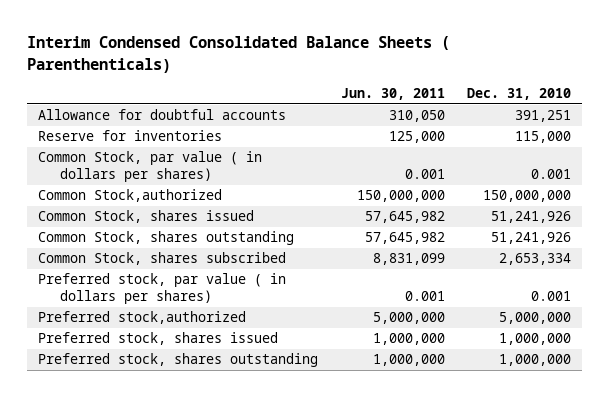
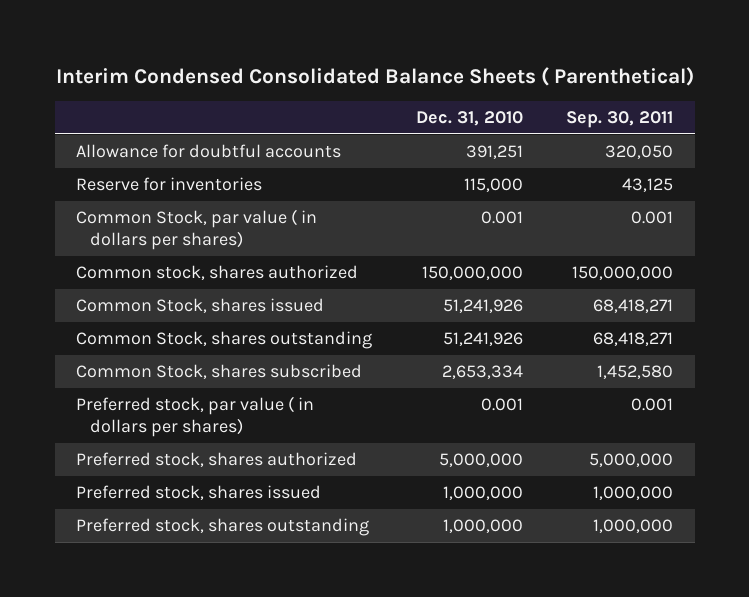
- Interim Condensed Consolidated Balance Sheets ( Parenthenticals)
+ Interim Condensed Consolidated Balance Sheets ( Parenthetical)
- | Jun. 30, 2011 | Dec. 31, 2010
+ | Dec. 31, 2010 | Sep. 30, 2011
- Common Stock,authorized | 150,000,000 | 150,000,000
+ Common stock, shares authorized | 150,000,000 | 150,000,000
- Preferred stock,authorized | 5,000,000 | 5,000,000
+ Preferred stock, shares authorized | 5,000,000 | 5,000,000

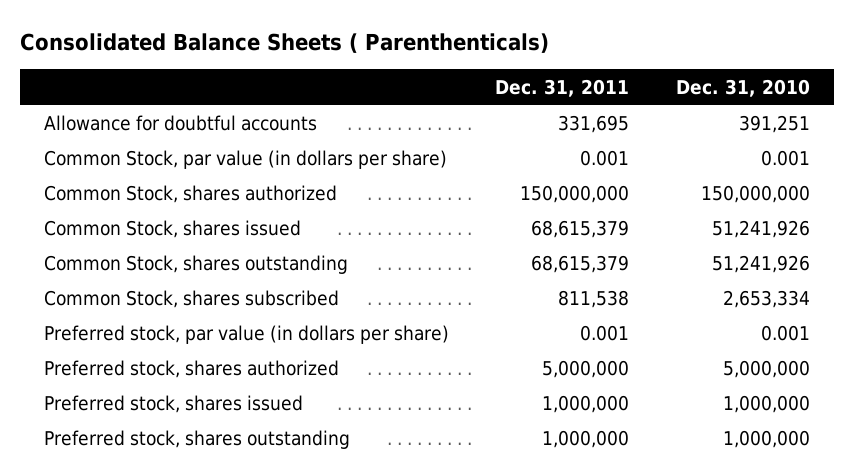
- Interim Condensed Consolidated Balance Sheets ( Parenthetical)
+ Consolidated Balance Sheets ( Parenthenticals)
- | Dec. 31, 2010 | Sep. 30, 2011
+ | Dec. 31, 2011 | Dec. 31, 2010
- Reserve for inventories | 115,000 | 43,125
- Common Stock, par value ( in dollars per shares) | 0.001 | 0.001
- Common stock, shares authorized | 150,000,000 | 150,000,000
+ Common Stock, par value (in dollars per share) | 0.001 | 0.001
+ Common Stock, shares authorized | 150,000,000 | 150,000,000
- Preferred stock, par value ( in dollars per shares) | 0.001 | 0.001
+ Preferred stock, par value (in dollars per share) | 0.001 | 0.001

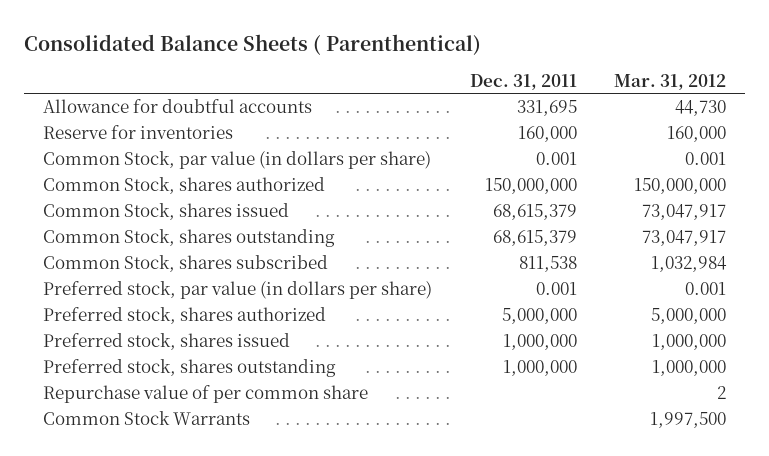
- Consolidated Balance Sheets ( Parenthenticals)
+ Consolidated Balance Sheets ( Parenthentical)
- | Dec. 31, 2011 | Dec. 31, 2010
+ | Dec. 31, 2011 | Mar. 31, 2012
+ Reserve for inventories | 160,000 | 160,000
+ Repurchase value of per common share | | 2
+ Common Stock Warrants | | 1,997,500

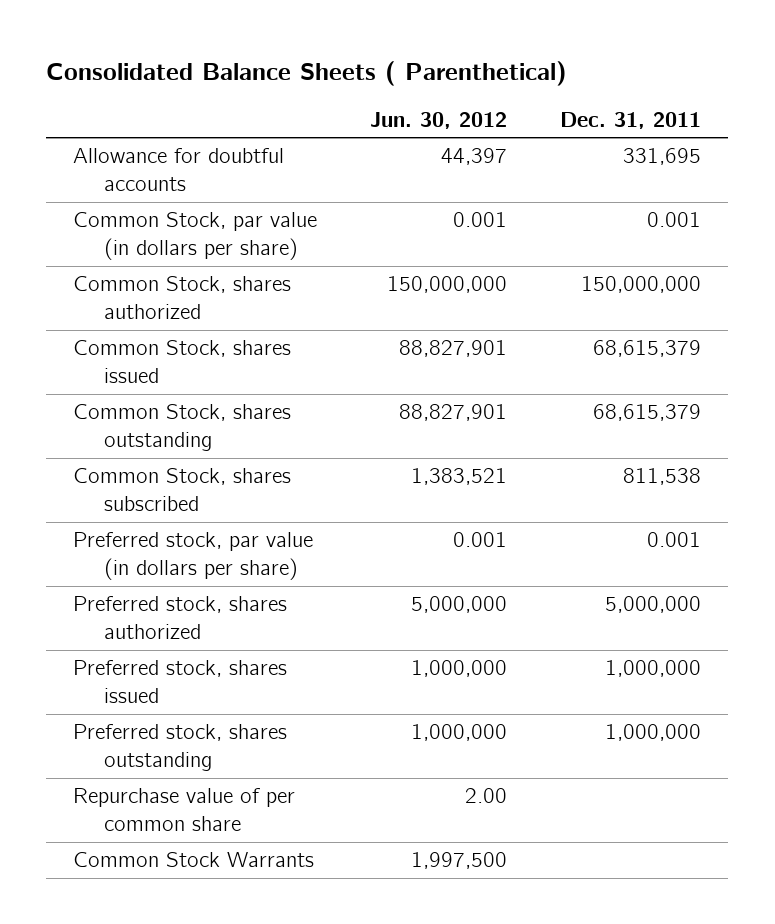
- Consolidated Balance Sheets ( Parenthentical)
+ Consolidated Balance Sheets ( Parenthetical)
- | Dec. 31, 2011 | Mar. 31, 2012
+ | Jun. 30, 2012 | Dec. 31, 2011
- Reserve for inventories | 160,000 | 160,000

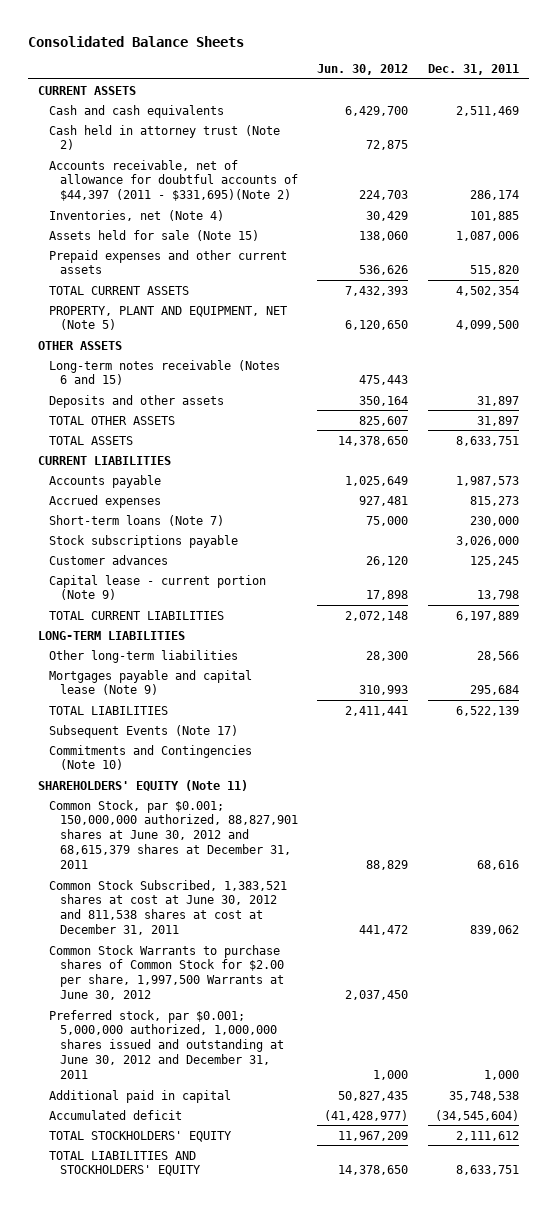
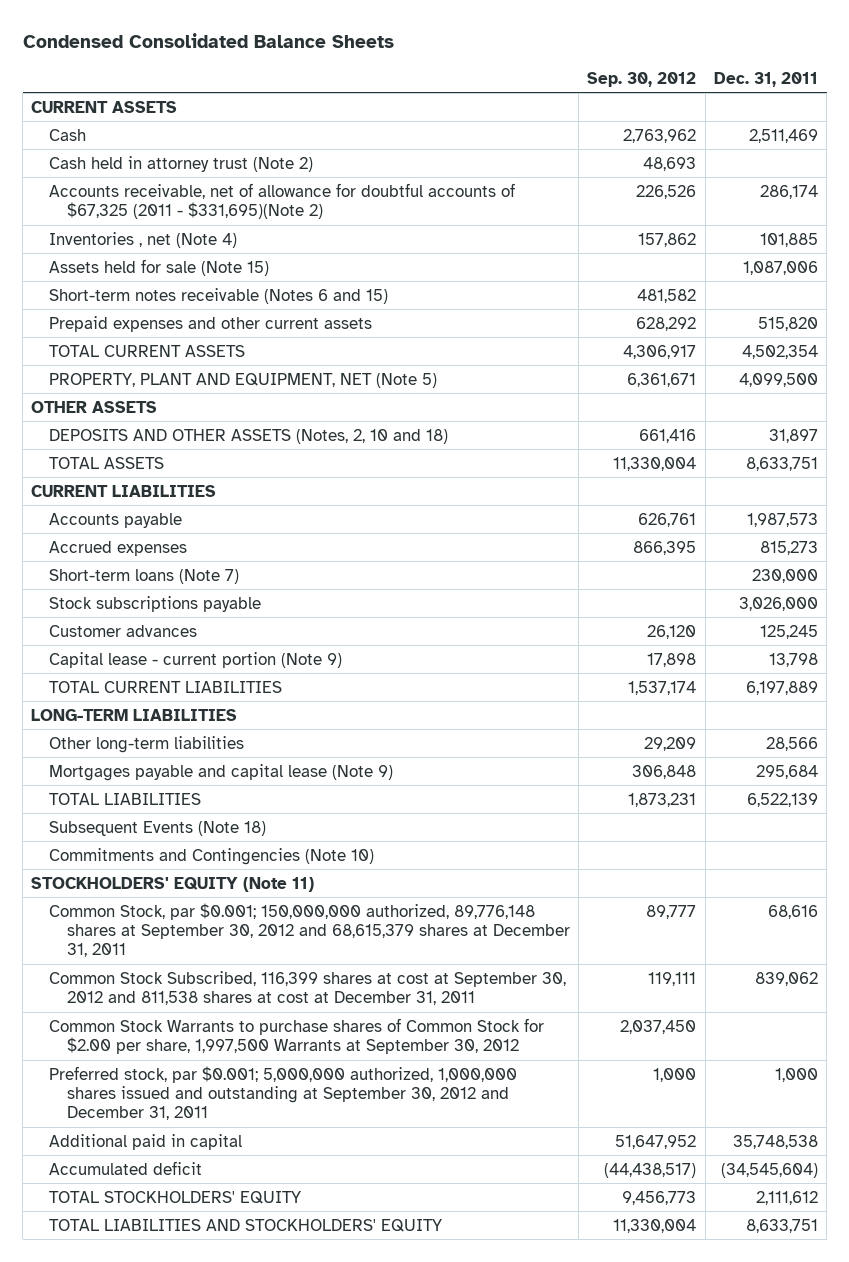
- Consolidated Balance Sheets
+ Condensed Consolidated Balance Sheets
- | Jun. 30, 2012 | Dec. 31, 2011
+ | Sep. 30, 2012 | Dec. 31, 2011
- Cash and cash equivalents | 6,429,700 | 2,511,469
+ Cash | 2,763,962 | 2,511,469
- Accounts receivable, net of allowance for doubtful accounts of $44,397 (2011 - $331,695)(Note 2) | 224,703 | 286,174
- Inventories, net (Note 4) | 30,429 | 101,885
+ Accounts receivable, net of allowance for doubtful accounts of $67,325 (2011 - $331,695)(Note 2) | 226,526 | 286,174
+ Inventories , net (Note 4) | 157,862 | 101,885
+ Short-term notes receivable (Notes 6 and 15) | 481,582 |
- Long-term notes receivable (Notes 6 and 15) | 475,443 |
- Deposits and other assets | 350,164 | 31,897
- TOTAL OTHER ASSETS | 825,607 | 31,897
+ DEPOSITS AND OTHER ASSETS (Notes, 2, 10 and 18) | 661,416 | 31,897
- Subsequent Events (Note 17)
+ Subsequent Events (Note 18)
- SHAREHOLDERS' EQUITY (Note 11)
- Common Stock, par $0.001; 150,000,000 authorized, 88,827,901 shares at June 30, 2012 and 68,615,379 shares at December 31, 2011 | 88,829 | 68,616
- Common Stock Subscribed, 1,383,521 shares at cost at June 30, 2012 and 811,538 shares at cost at December 31, 2011 | 441,472 | 839,062
- Common Stock Warrants to purchase shares of Common Stock for $2.00 per share, 1,997,500 Warrants at June 30, 2012 | 2,037,450 |
- Preferred stock, par $0.001; 5,000,000 authorized, 1,000,000 shares issued and outstanding at June 30, 2012 and December 31, 2011 | 1,000 | 1,000
+ STOCKHOLDERS' EQUITY (Note 11)
+ Common Stock, par $0.001; 150,000,000 authorized, 89,776,148 shares at September 30, 2012 and 68,615,379 shares at December 31, 2011 | 89,777 | 68,616
+ Common Stock Subscribed, 116,399 shares at cost at September 30, 2012 and 811,538 shares at cost at December 31, 2011 | 119,111 | 839,062
+ Common Stock Warrants to purchase shares of Common Stock for $2.00 per share, 1,997,500 Warrants at September 30, 2012 | 2,037,450 |
+ Preferred stock, par $0.001; 5,000,000 authorized, 1,000,000 shares issued and outstanding at September 30, 2012 and December 31, 2011 | 1,000 | 1,000

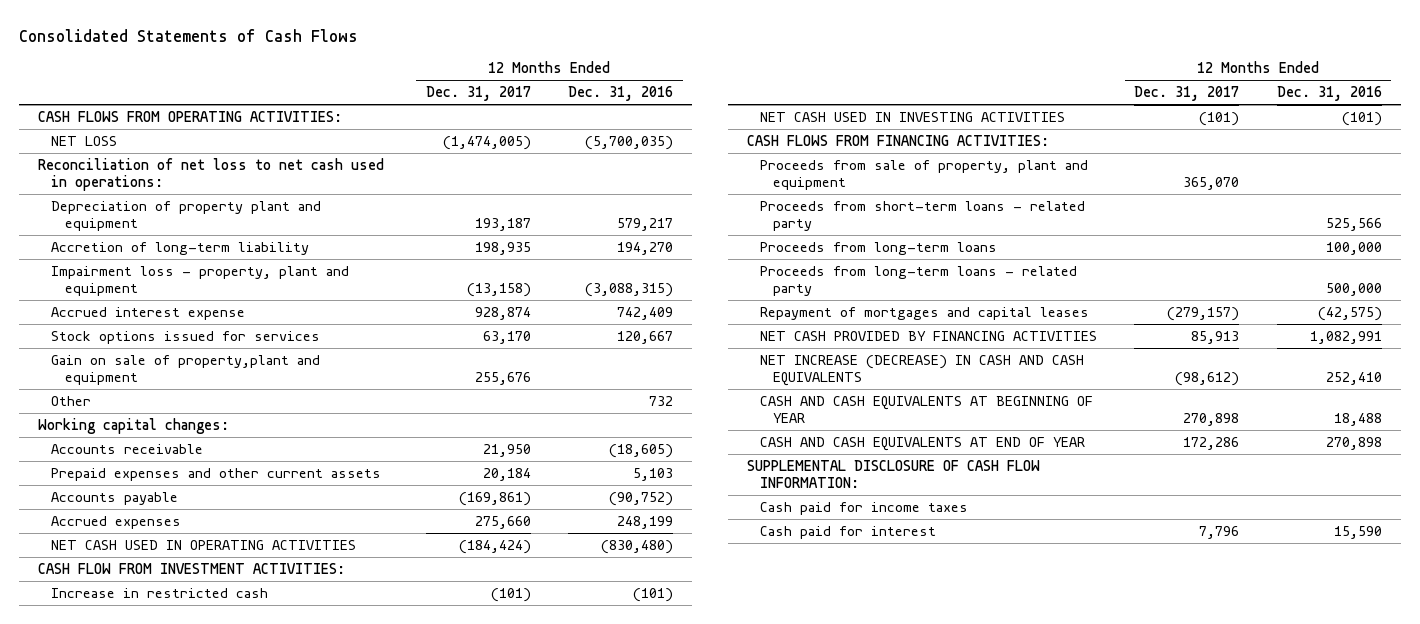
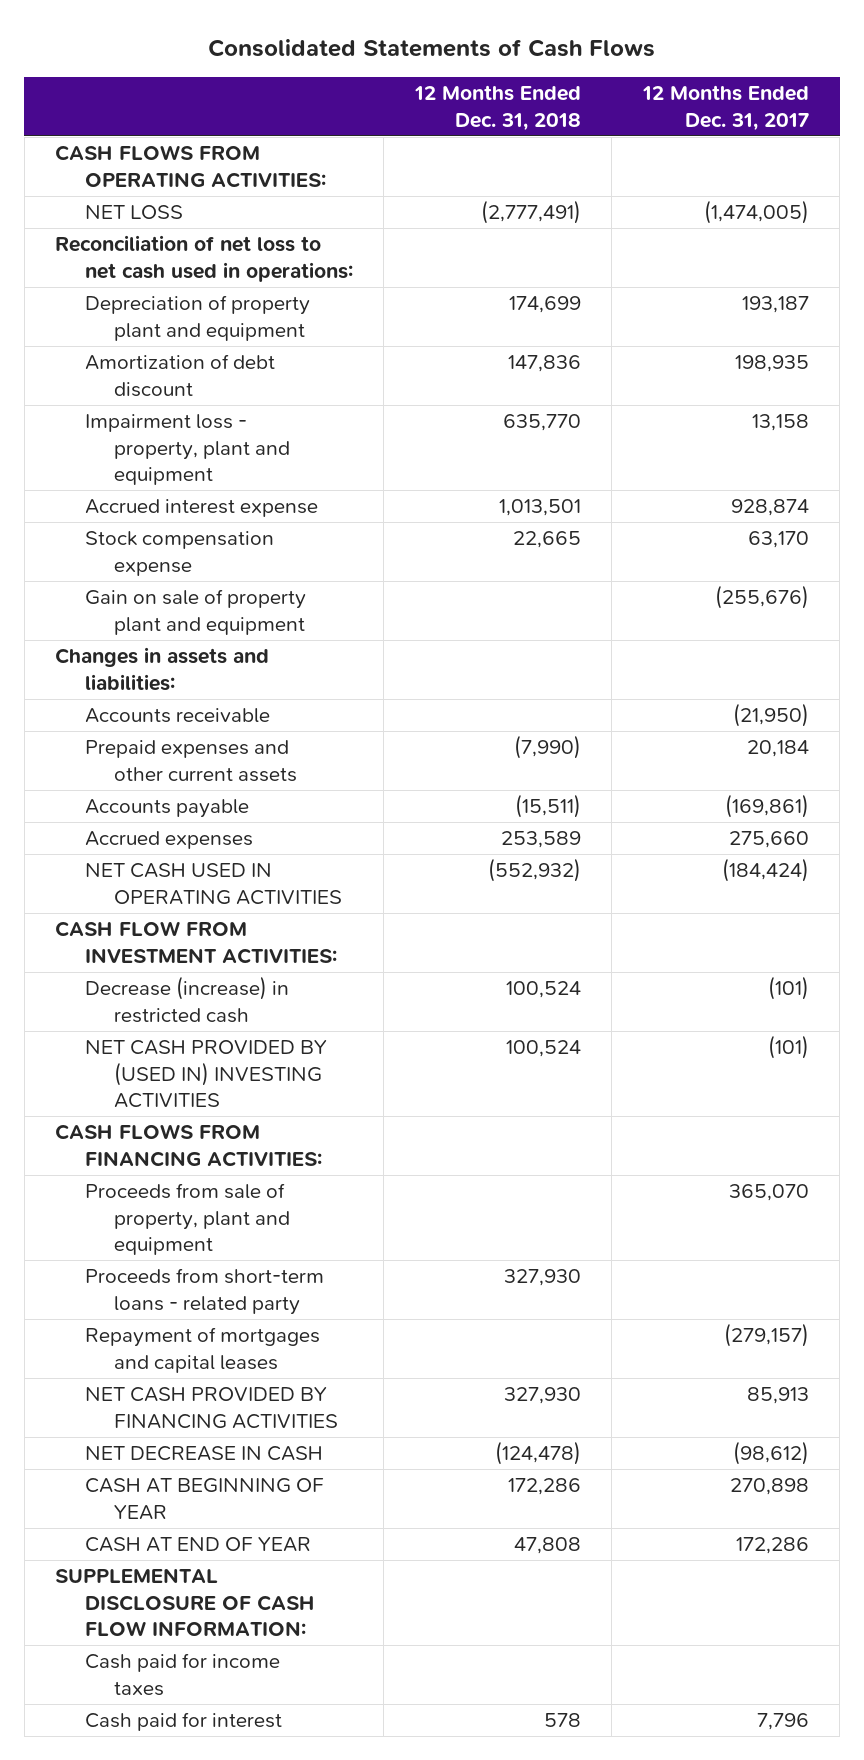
- | 12 Months Ended Dec. 31, 2017 | 12 Months Ended Dec. 31, 2016
+ | 12 Months Ended Dec. 31, 2018 | 12 Months Ended Dec. 31, 2017
- Accretion of long-term liability | 198,935 | 194,270
- Impairment loss - property, plant and equipment | (13,158) | (3,088,315)
+ Amortization of debt discount | 147,836 | 198,935
+ Impairment loss - property, plant and equipment | 635,770 | 13,158
- Stock options issued for services | 63,170 | 120,667
- Gain on sale of property,plant and equipment | 255,676 |
- Other | | 732
- Working capital changes:
- Accounts receivable | 21,950 | (18,605)
+ Stock compensation expense | 22,665 | 63,170
+ Gain on sale of property plant and equipment | | (255,676)
+ Changes in assets and liabilities:
+ Accounts receivable | | (21,950)
- Increase in restricted cash | (101) | (101)
- NET CASH USED IN INVESTING ACTIVITIES | (101) | (101)
+ Decrease (increase) in restricted cash | 100,524 | (101)
+ NET CASH PROVIDED BY (USED IN) INVESTING ACTIVITIES | 100,524 | (101)
- Proceeds from long-term loans | | 100,000
- Proceeds from long-term loans - related party | | 500,000
- NET INCREASE (DECREASE) IN CASH AND CASH EQUIVALENTS | (98,612) | 252,410
- CASH AND CASH EQUIVALENTS AT BEGINNING OF YEAR | 270,898 | 18,488
- CASH AND CASH EQUIVALENTS AT END OF YEAR | 172,286 | 270,898
+ NET DECREASE IN CASH | (124,478) | (98,612)
+ CASH AT BEGINNING OF YEAR | 172,286 | 270,898
+ CASH AT END OF YEAR | 47,808 | 172,286

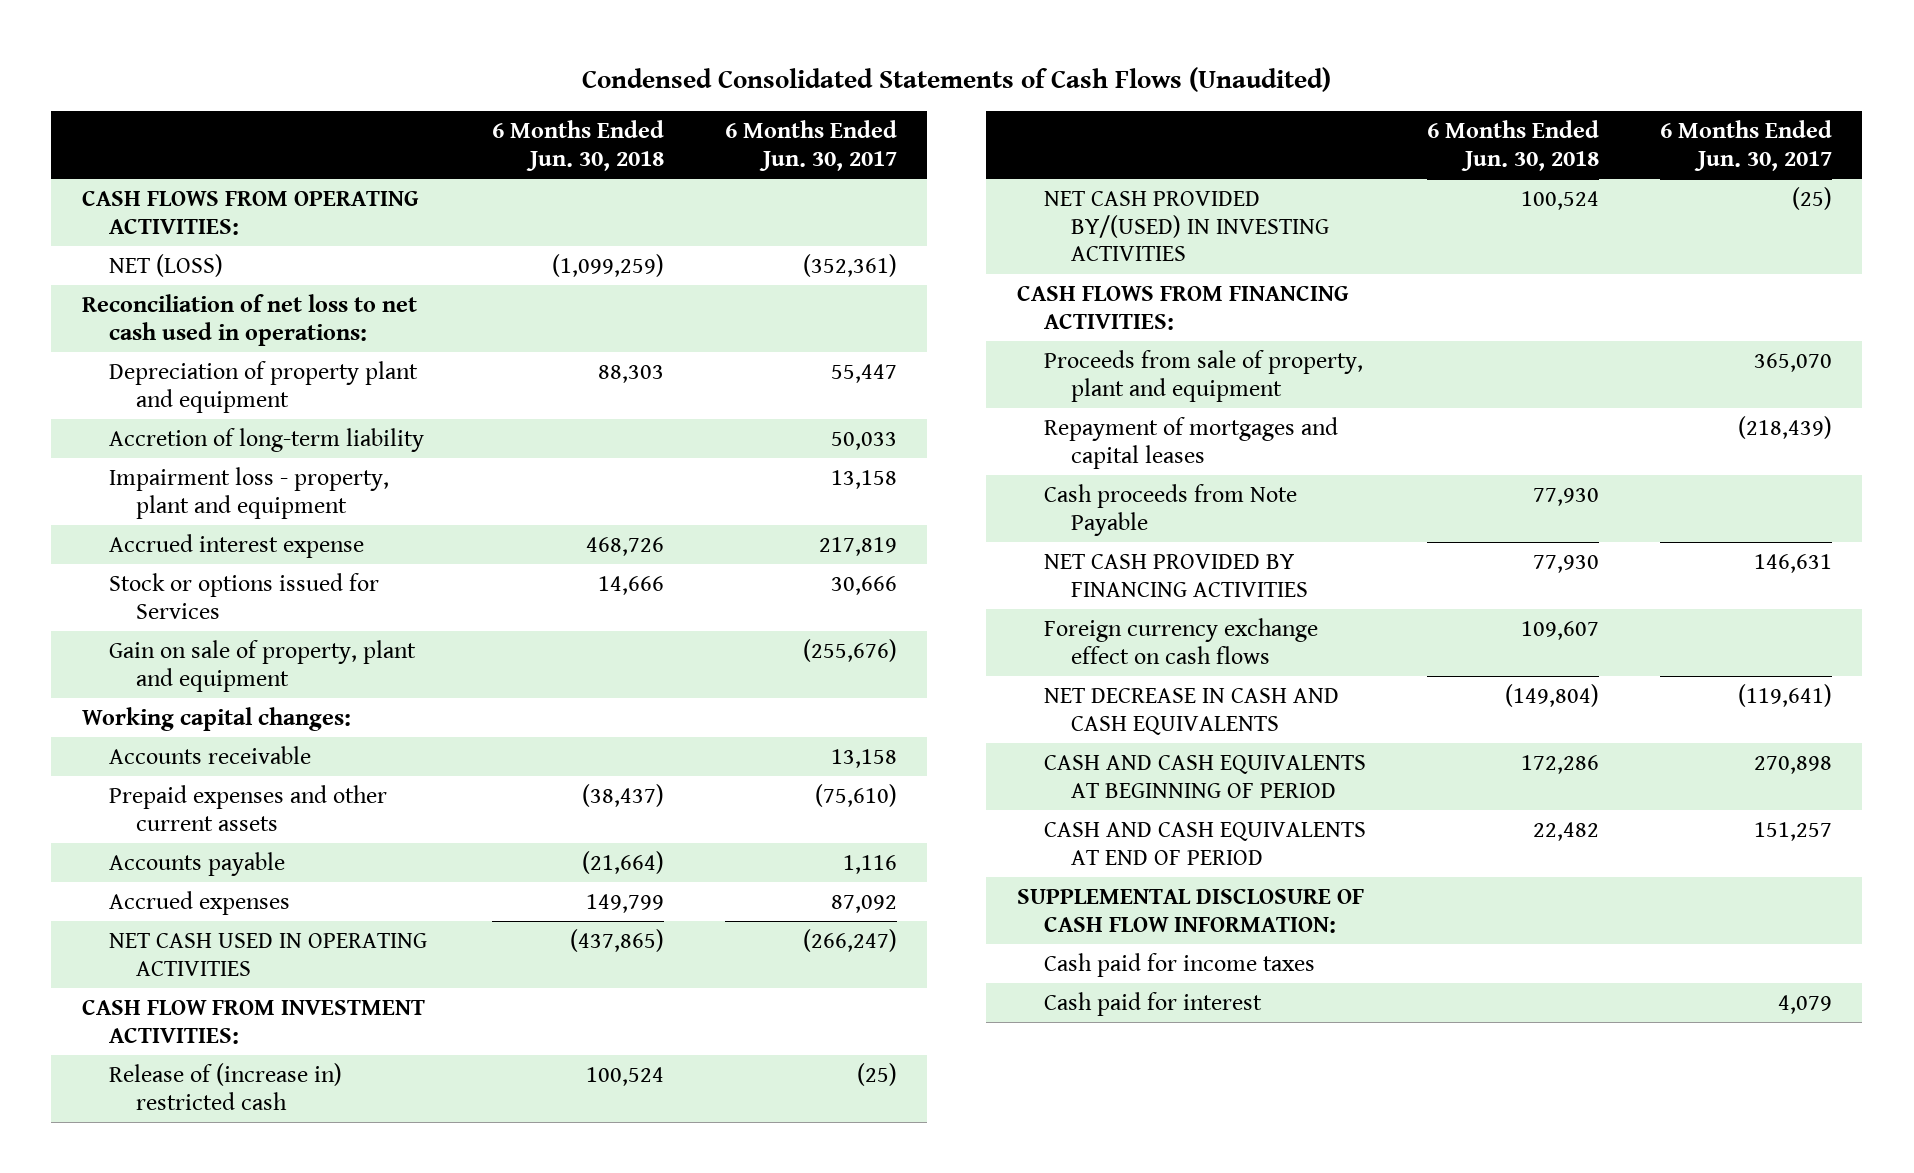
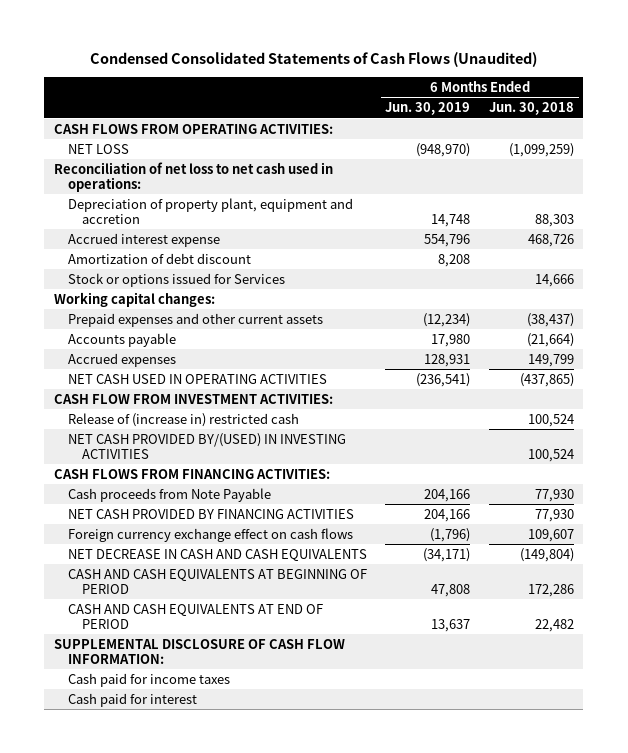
- | 6 Months Ended Jun. 30, 2018 | 6 Months Ended Jun. 30, 2017
+ | 6 Months Ended Jun. 30, 2019 | 6 Months Ended Jun. 30, 2018
- NET (LOSS) | (1,099,259) | (352,361)
+ NET LOSS | (948,970) | (1,099,259)
- Depreciation of property plant and equipment | 88,303 | 55,447
- Accretion of long-term liability | | 50,033
- Impairment loss - property, plant and equipment | | 13,158
+ Depreciation of property plant, equipment and accretion | 14,748 | 88,303
+ Amortization of debt discount | 8,208 |
- Gain on sale of property, plant and equipment | | (255,676)
- Accounts receivable | | 13,158
- Proceeds from sale of property, plant and equipment | | 365,070
- Repayment of mortgages and capital leases | | (218,439)

